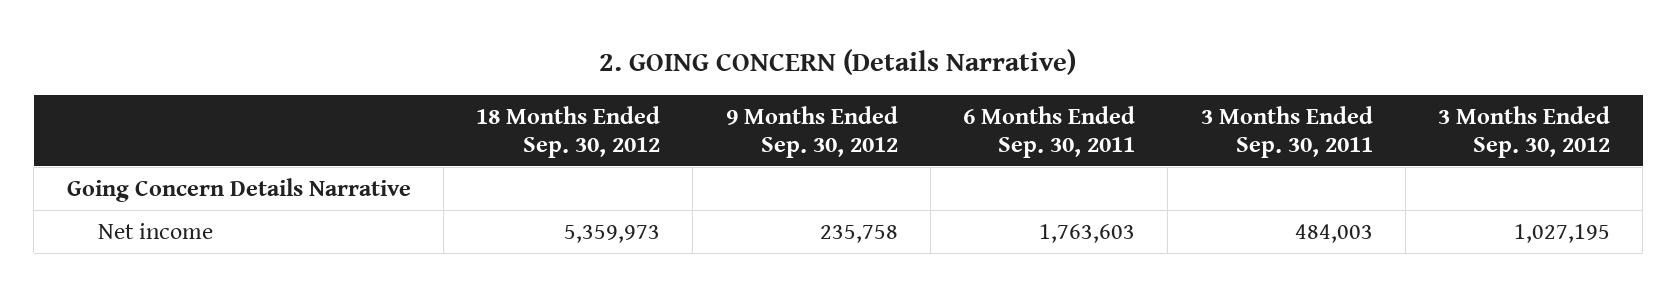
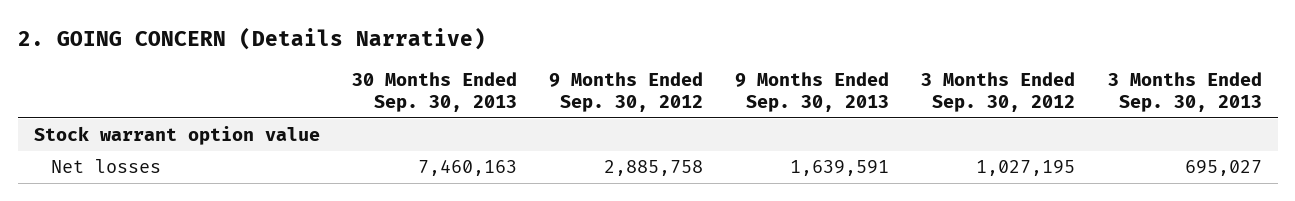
- | 18 Months Ended Sep. 30, 2012 | 9 Months Ended Sep. 30, 2012 | 6 Months Ended Sep. 30, 2011 | 3 Months Ended Sep. 30, 2011 | 3 Months Ended Sep. 30, 2012
+ | 30 Months Ended Sep. 30, 2013 | 9 Months Ended Sep. 30, 2012 | 9 Months Ended Sep. 30, 2013 | 3 Months Ended Sep. 30, 2012 | 3 Months Ended Sep. 30, 2013
- Going Concern Details Narrative
- Net income | 5,359,973 | 235,758 | 1,763,603 | 484,003 | 1,027,195
+ Stock warrant option value
+ Net losses | 7,460,163 | 2,885,758 | 1,639,591 | 1,027,195 | 695,027

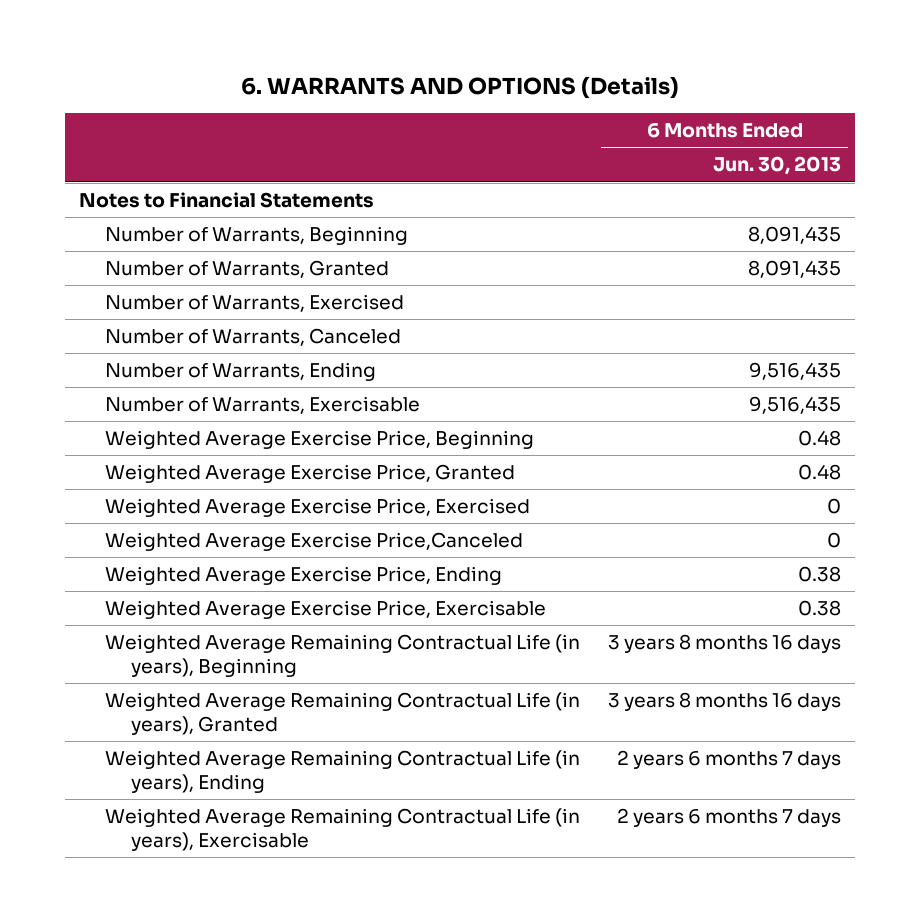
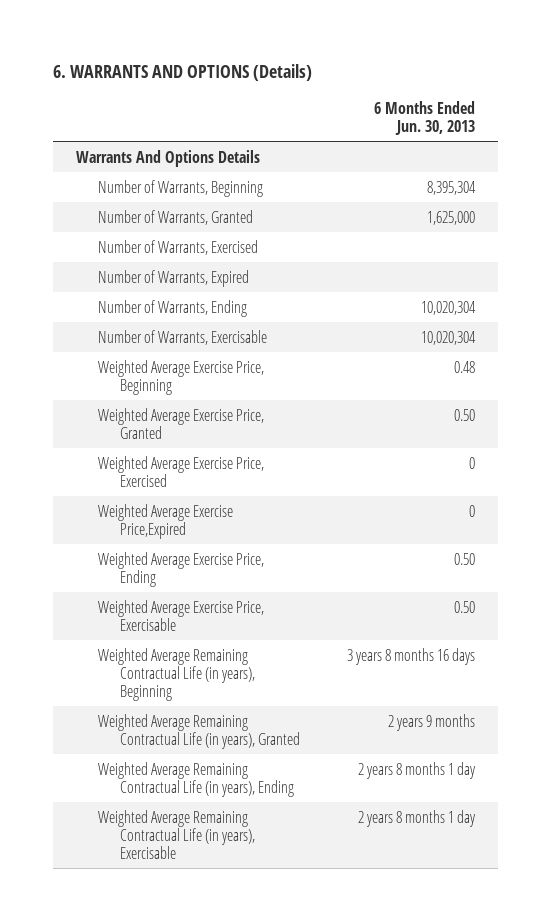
- Notes to Financial Statements
- Number of Warrants, Beginning | 8,091,435
- Number of Warrants, Granted | 8,091,435
+ Warrants And Options Details
+ Number of Warrants, Beginning | 8,395,304
+ Number of Warrants, Granted | 1,625,000
- Number of Warrants, Canceled
- Number of Warrants, Ending | 9,516,435
- Number of Warrants, Exercisable | 9,516,435
+ Number of Warrants, Expired
+ Number of Warrants, Ending | 10,020,304
+ Number of Warrants, Exercisable | 10,020,304
- Weighted Average Exercise Price, Granted | 0.48
+ Weighted Average Exercise Price, Granted | 0.50
- Weighted Average Exercise Price,Canceled | 0
- Weighted Average Exercise Price, Ending | 0.38
- Weighted Average Exercise Price, Exercisable | 0.38
+ Weighted Average Exercise Price,Expired | 0
+ Weighted Average Exercise Price, Ending | 0.50
+ Weighted Average Exercise Price, Exercisable | 0.50
- Weighted Average Remaining Contractual Life (in years), Granted | 3 years 8 months 16 days
- Weighted Average Remaining Contractual Life (in years), Ending | 2 years 6 months 7 days
- Weighted Average Remaining Contractual Life (in years), Exercisable | 2 years 6 months 7 days
+ Weighted Average Remaining Contractual Life (in years), Granted | 2 years 9 months
+ Weighted Average Remaining Contractual Life (in years), Ending | 2 years 8 months 1 day
+ Weighted Average Remaining Contractual Life (in years), Exercisable | 2 years 8 months 1 day

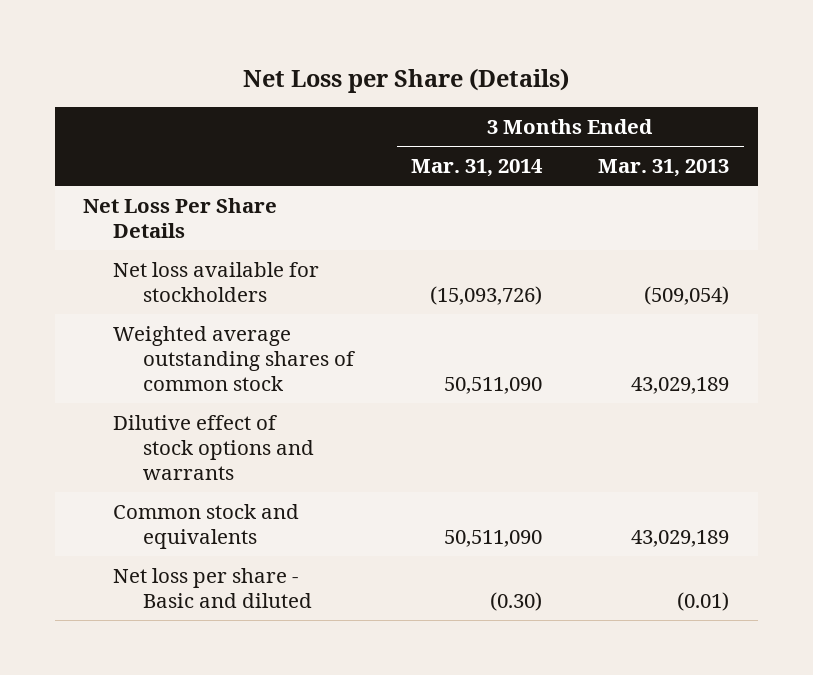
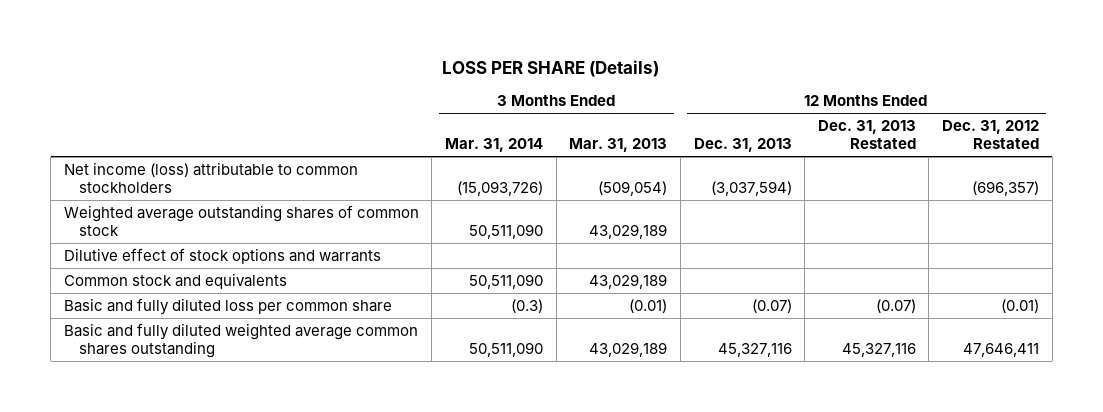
- Net Loss per Share (Details)
+ LOSS PER SHARE (Details)
- | 3 Months Ended Mar. 31, 2014 | 3 Months Ended Mar. 31, 2013
+ | 3 Months Ended Mar. 31, 2014 | 3 Months Ended Mar. 31, 2013 | 12 Months Ended Dec. 31, 2013 | 12 Months Ended Dec. 31, 2013 Restated | 12 Months Ended Dec. 31, 2012 Restated
- Net Loss Per Share Details
- Net loss available for stockholders | (15,093,726) | (509,054)
+ Net income (loss) attributable to common stockholders | (15,093,726) | (509,054) | (3,037,594) | | (696,357)
- Net loss per share - Basic and diluted | (0.30) | (0.01)
+ Basic and fully diluted loss per common share | (0.3) | (0.01) | (0.07) | (0.07) | (0.01)
+ Basic and fully diluted weighted average common shares outstanding | 50,511,090 | 43,029,189 | 45,327,116 | 45,327,116 | 47,646,411

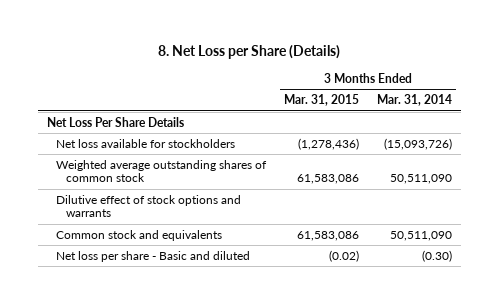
- LOSS PER SHARE (Details)
+ 8. Net Loss per Share (Details)
- | 3 Months Ended Mar. 31, 2014 | 3 Months Ended Mar. 31, 2013 | 12 Months Ended Dec. 31, 2013 | 12 Months Ended Dec. 31, 2013 Restated | 12 Months Ended Dec. 31, 2012 Restated
+ | 3 Months Ended Mar. 31, 2015 | 3 Months Ended Mar. 31, 2014
- Net income (loss) attributable to common stockholders | (15,093,726) | (509,054) | (3,037,594) | | (696,357)
+ Net Loss Per Share Details
+ Net loss available for stockholders | (1,278,436) | (15,093,726)
- Basic and fully diluted loss per common share | (0.3) | (0.01) | (0.07) | (0.07) | (0.01)
- Basic and fully diluted weighted average common shares outstanding | 50,511,090 | 43,029,189 | 45,327,116 | 45,327,116 | 47,646,411
+ Net loss per share - Basic and diluted | (0.02) | (0.30)

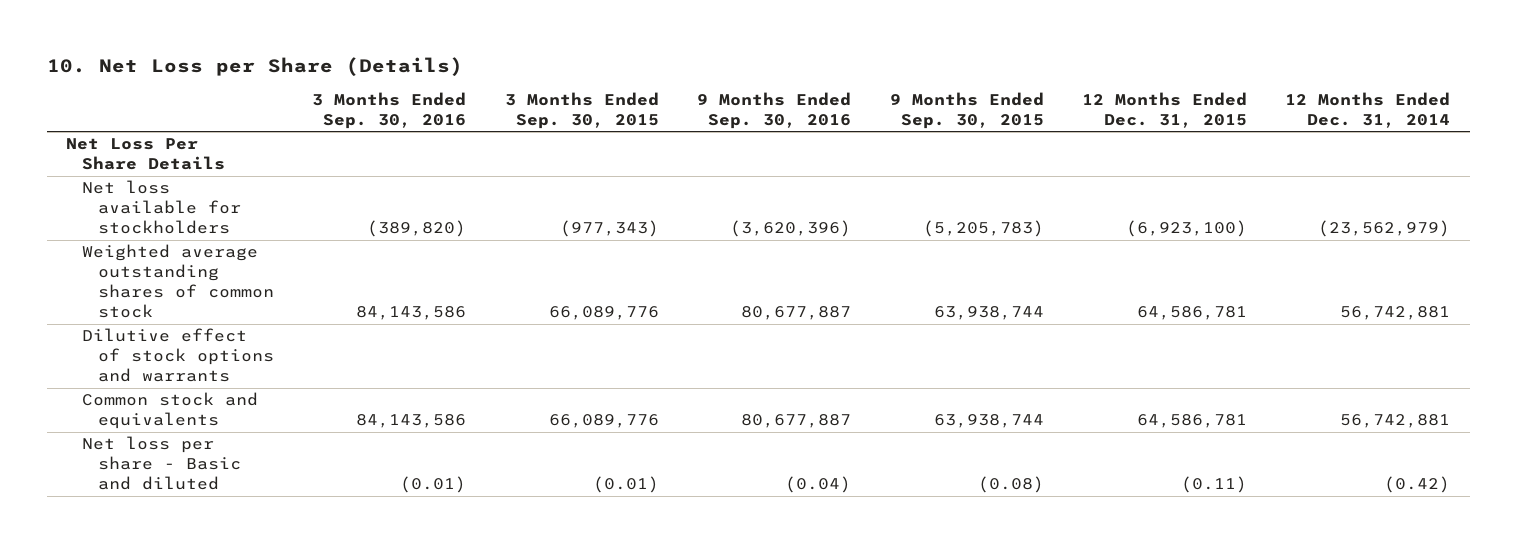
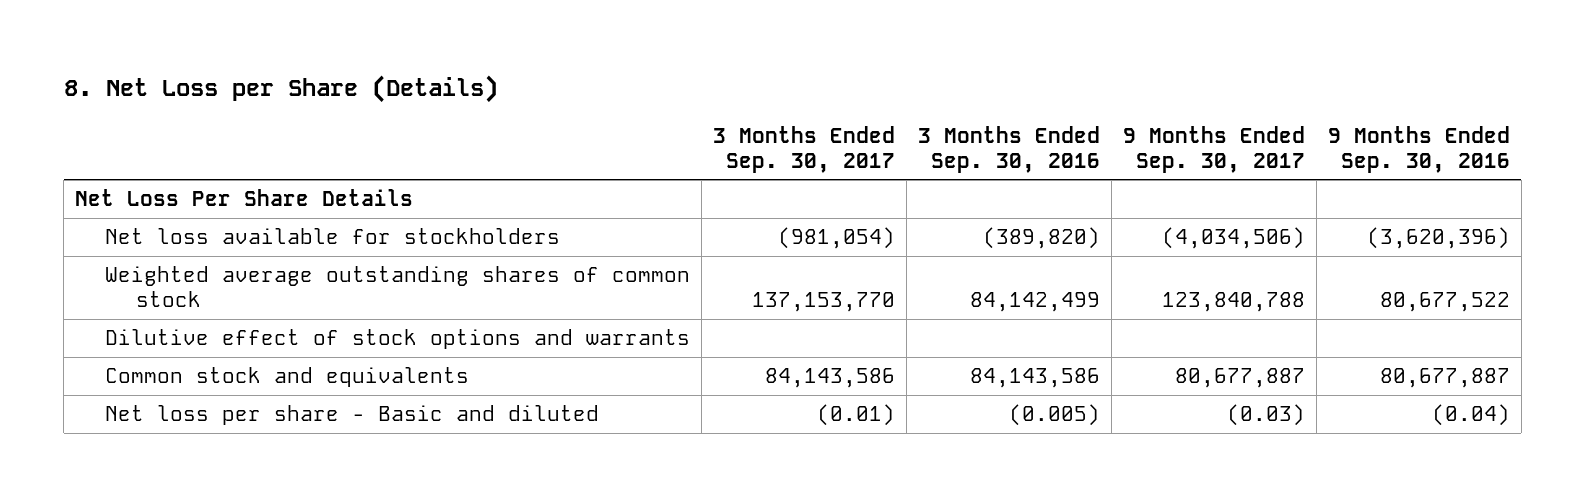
- 10. Net Loss per Share (Details)
+ 8. Net Loss per Share (Details)
- | 3 Months Ended Sep. 30, 2016 | 3 Months Ended Sep. 30, 2015 | 9 Months Ended Sep. 30, 2016 | 9 Months Ended Sep. 30, 2015 | 12 Months Ended Dec. 31, 2015 | 12 Months Ended Dec. 31, 2014
+ | 3 Months Ended Sep. 30, 2017 | 3 Months Ended Sep. 30, 2016 | 9 Months Ended Sep. 30, 2017 | 9 Months Ended Sep. 30, 2016
- Weighted average outstanding shares of common stock | 84,143,586 | 66,089,776 | 80,677,887 | 63,938,744 | 64,586,781 | 56,742,881
+ Weighted average outstanding shares of common stock | 137,153,770 | 84,142,499 | 123,840,788 | 80,677,522
- Net loss per share - Basic and diluted | (0.01) | (0.01) | (0.04) | (0.08) | (0.11) | (0.42)
+ Net loss per share - Basic and diluted | (0.01) | (0.005) | (0.03) | (0.04)

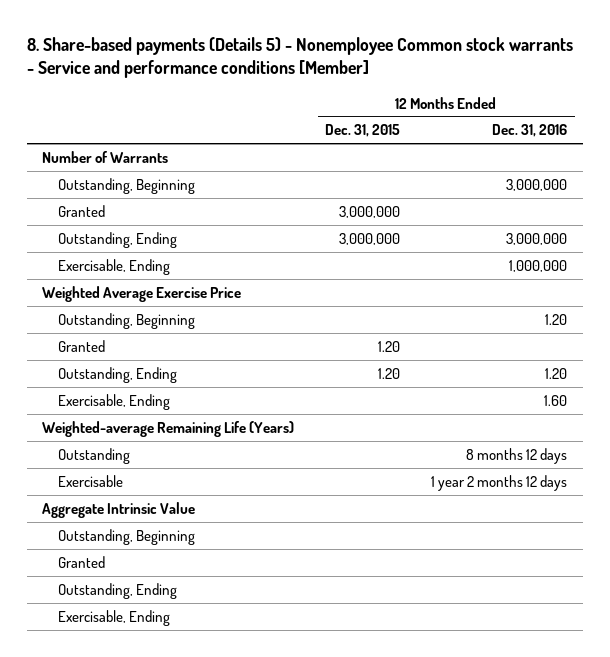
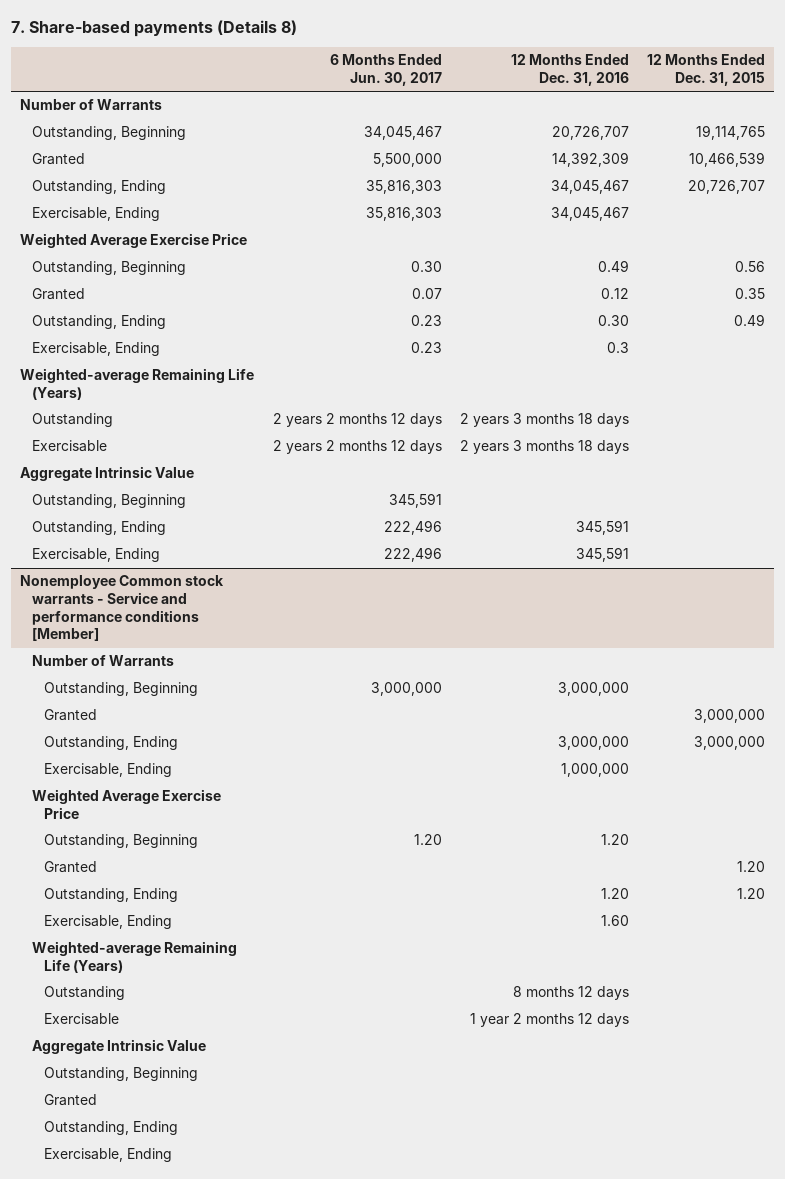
- 8. Share-based payments (Details 5) - Nonemployee Common stock warrants - Service and performance conditions [Member]
+ 7. Share-based payments (Details 8)
- | 12 Months Ended Dec. 31, 2015 | 12 Months Ended Dec. 31, 2016
+ | 6 Months Ended Jun. 30, 2017 | 12 Months Ended Dec. 31, 2016 | 12 Months Ended Dec. 31, 2015
+ Outstanding, Beginning | 34,045,467 | 20,726,707 | 19,114,765
+ Granted | 5,500,000 | 14,392,309 | 10,466,539
+ Outstanding, Ending | 35,816,303 | 34,045,467 | 20,726,707
+ Exercisable, Ending | 35,816,303 | 34,045,467 |
+ Weighted Average Exercise Price
+ Outstanding, Beginning | 0.30 | 0.49 | 0.56
+ Granted | 0.07 | 0.12 | 0.35
+ Outstanding, Ending | 0.23 | 0.30 | 0.49
+ Exercisable, Ending | 0.23 | 0.3 |
+ Weighted-average Remaining Life (Years)
+ Outstanding | 2 years 2 months 12 days | 2 years 3 months 18 days |
+ Exercisable | 2 years 2 months 12 days | 2 years 3 months 18 days |
+ Aggregate Intrinsic Value
+ Outstanding, Beginning | 345,591 | |
+ Outstanding, Ending | 222,496 | 345,591 |
+ Exercisable, Ending | 222,496 | 345,591 |
+ Nonemployee Common stock warrants - Service and performance conditions [Member]
+ Number of Warrants

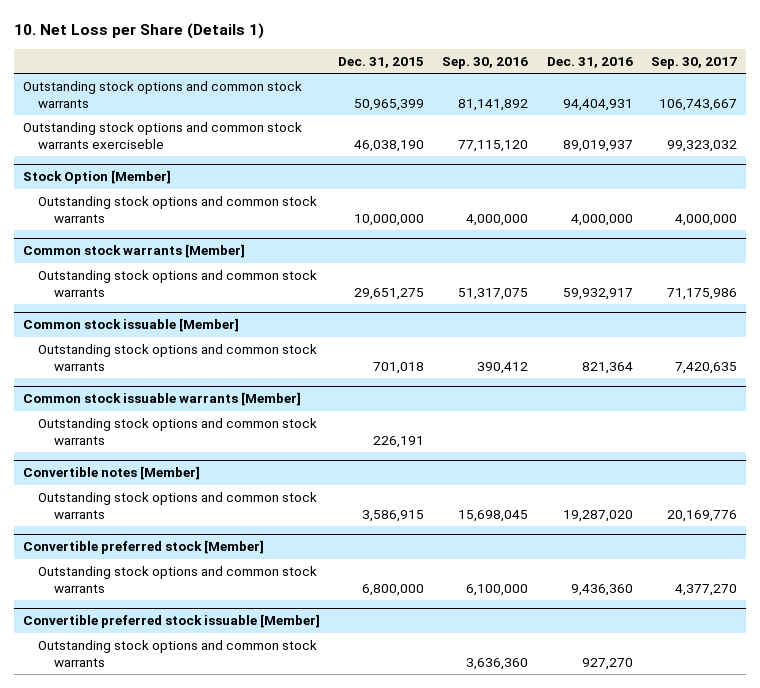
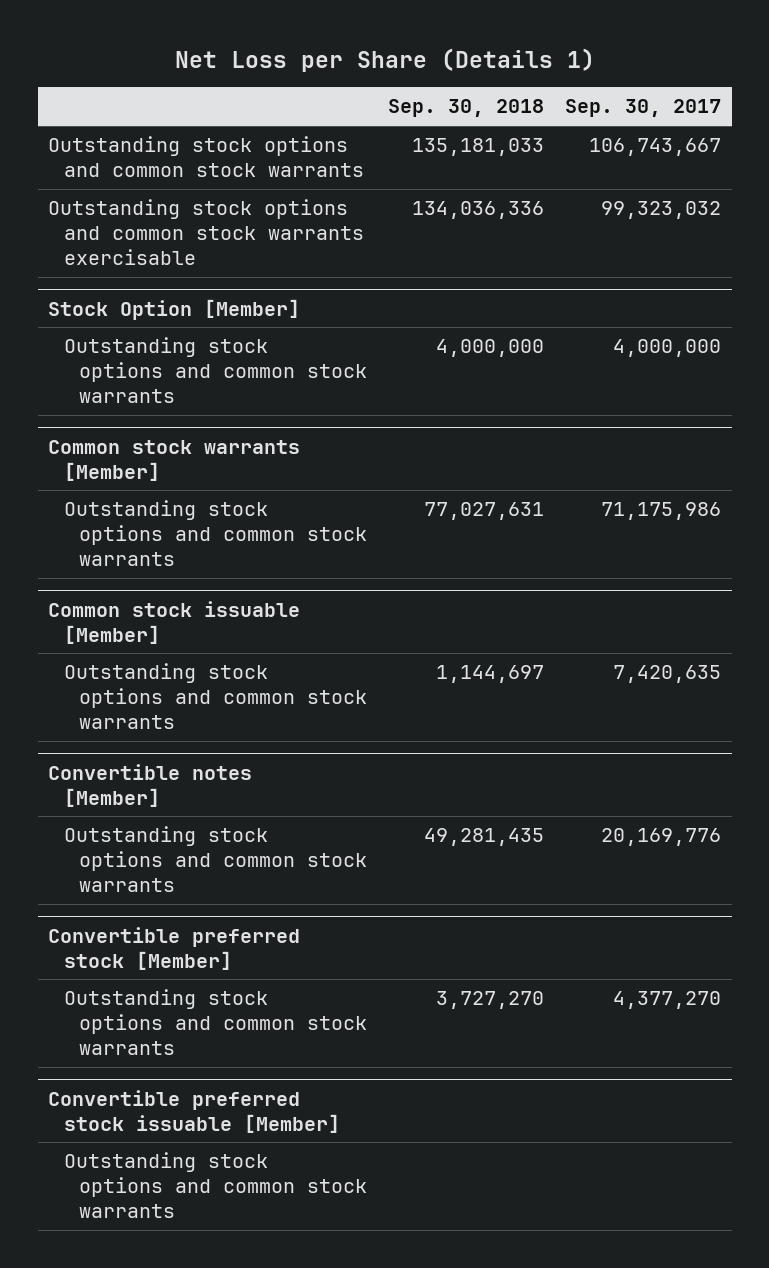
- 10. Net Loss per Share (Details 1)
+ Net Loss per Share (Details 1)
- | Dec. 31, 2015 | Sep. 30, 2016 | Dec. 31, 2016 | Sep. 30, 2017
+ | Sep. 30, 2018 | Sep. 30, 2017
- Outstanding stock options and common stock warrants exerciseble | 46,038,190 | 77,115,120 | 89,019,937 | 99,323,032
+ Outstanding stock options and common stock warrants exercisable | 134,036,336 | 99,323,032
- Common stock issuable warrants [Member]
- Outstanding stock options and common stock warrants | 226,191 | | |

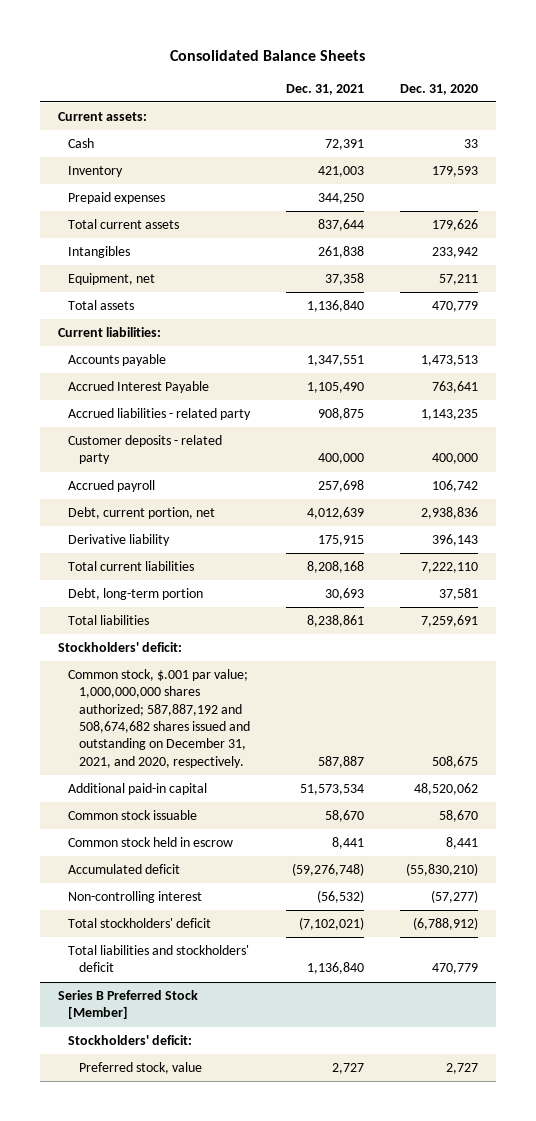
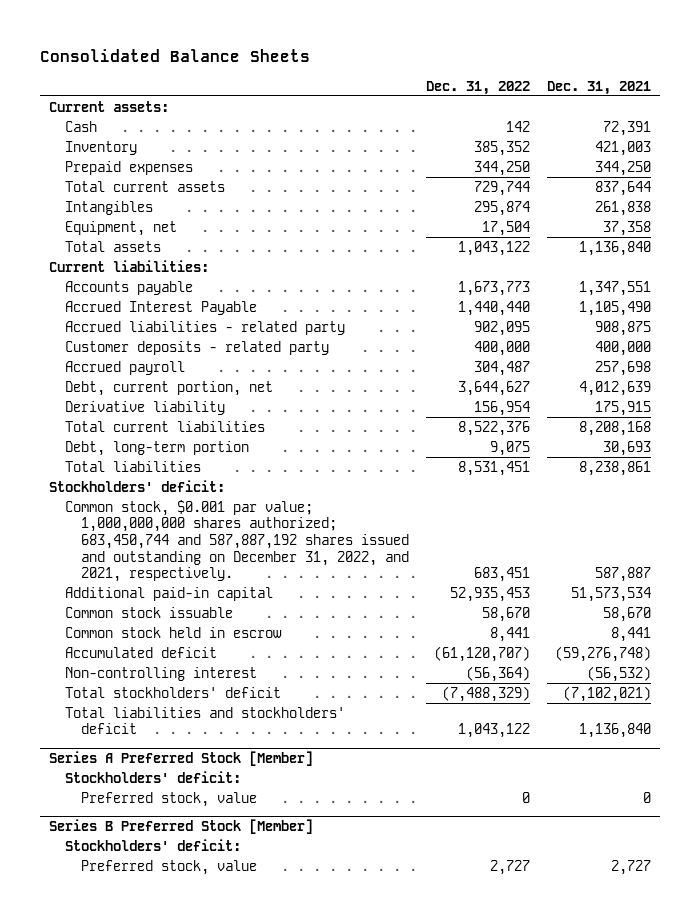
- | Dec. 31, 2021 | Dec. 31, 2020
+ | Dec. 31, 2022 | Dec. 31, 2021
- Common stock, $.001 par value; 1,000,000,000 shares authorized; 587,887,192 and 508,674,682 shares issued and outstanding on December 31, 2021, and 2020, respectively. | 587,887 | 508,675
+ Common stock, $0.001 par value; 1,000,000,000 shares authorized; 683,450,744 and 587,887,192 shares issued and outstanding on December 31, 2022, and 2021, respectively. | 683,451 | 587,887
+ Series A Preferred Stock [Member]
+ Stockholders' deficit:
+ Preferred stock, value | 0 | 0

